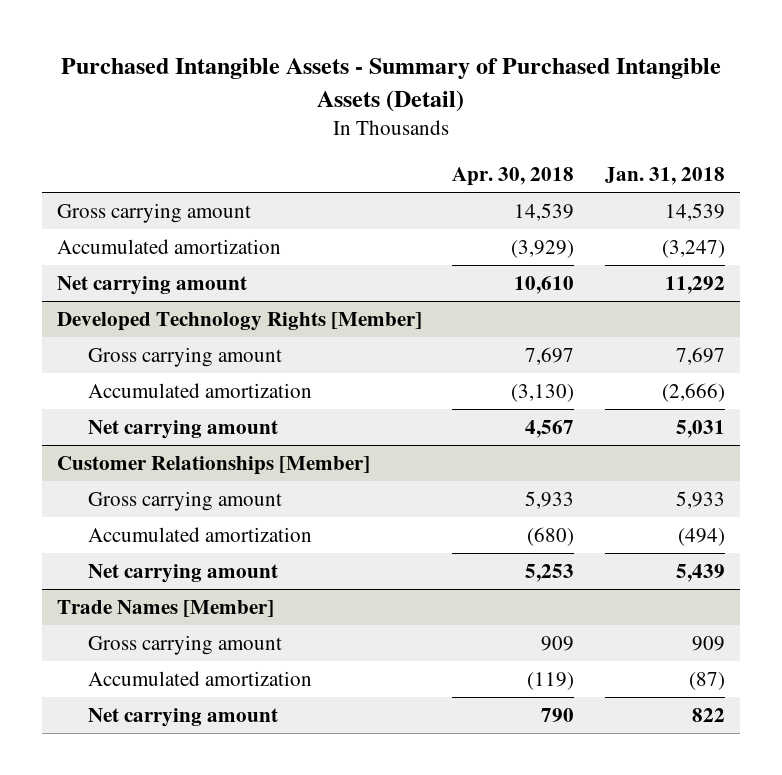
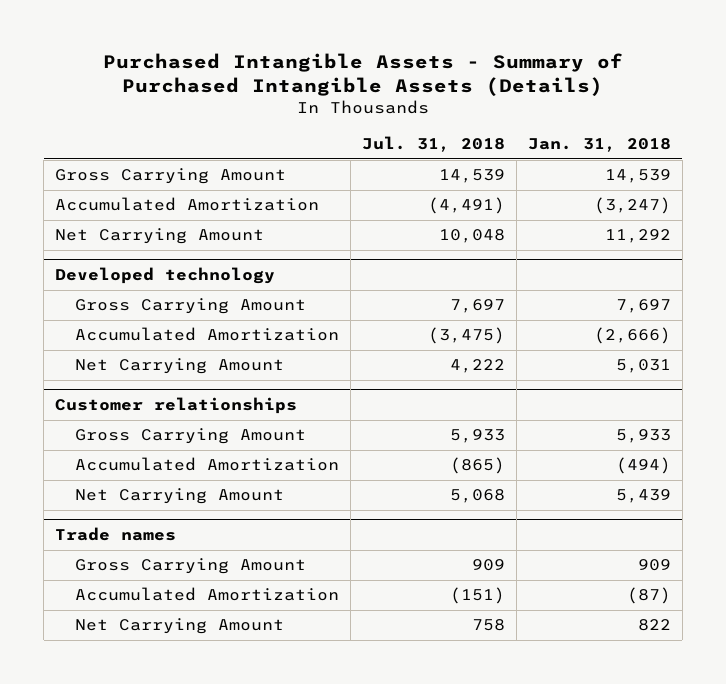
- Purchased Intangible Assets - Summary of Purchased Intangible Assets (Detail)
+ Purchased Intangible Assets - Summary of Purchased Intangible Assets (Details)
- | Apr. 30, 2018 | Jan. 31, 2018
+ | Jul. 31, 2018 | Jan. 31, 2018
- Gross carrying amount | 14,539 | 14,539
- Accumulated amortization | (3,929) | (3,247)
- Net carrying amount | 10,610 | 11,292
- Developed Technology Rights [Member]
- Gross carrying amount | 7,697 | 7,697
- Accumulated amortization | (3,130) | (2,666)
- Net carrying amount | 4,567 | 5,031
- Customer Relationships [Member]
- Gross carrying amount | 5,933 | 5,933
- Accumulated amortization | (680) | (494)
- Net carrying amount | 5,253 | 5,439
- Trade Names [Member]
- Gross carrying amount | 909 | 909
- Accumulated amortization | (119) | (87)
- Net carrying amount | 790 | 822
+ Gross Carrying Amount | 14,539 | 14,539
+ Accumulated Amortization | (4,491) | (3,247)
+ Net Carrying Amount | 10,048 | 11,292
+ Developed technology
+ Gross Carrying Amount | 7,697 | 7,697
+ Accumulated Amortization | (3,475) | (2,666)
+ Net Carrying Amount | 4,222 | 5,031
+ Customer relationships
+ Gross Carrying Amount | 5,933 | 5,933
+ Accumulated Amortization | (865) | (494)
+ Net Carrying Amount | 5,068 | 5,439
+ Trade names
+ Gross Carrying Amount | 909 | 909
+ Accumulated Amortization | (151) | (87)
+ Net Carrying Amount | 758 | 822

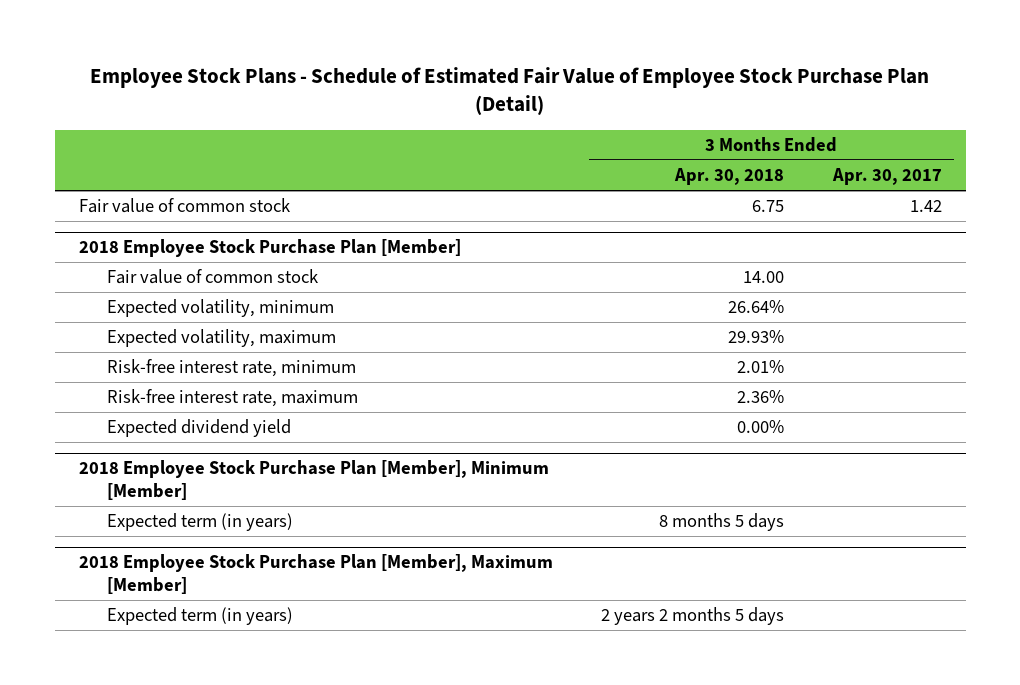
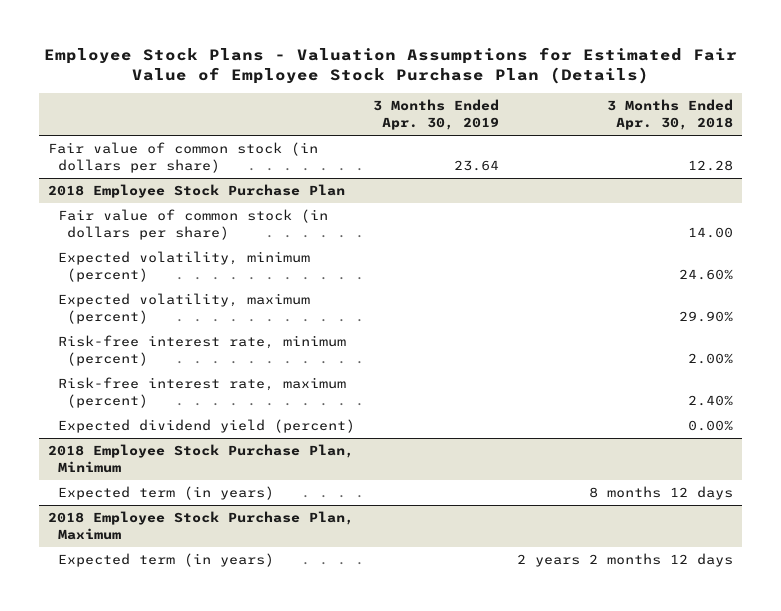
- Employee Stock Plans - Schedule of Estimated Fair Value of Employee Stock Purchase Plan (Detail)
+ Employee Stock Plans - Valuation Assumptions for Estimated Fair Value of Employee Stock Purchase Plan (Details)
- | 3 Months Ended Apr. 30, 2018 | 3 Months Ended Apr. 30, 2017
+ | 3 Months Ended Apr. 30, 2019 | 3 Months Ended Apr. 30, 2018
- Fair value of common stock | 6.75 | 1.42
- 2018 Employee Stock Purchase Plan [Member]
- Fair value of common stock | 14.00 |
- Expected volatility, minimum | 26.64% |
- Expected volatility, maximum | 29.93% |
- Risk-free interest rate, minimum | 2.01% |
- Risk-free interest rate, maximum | 2.36% |
- Expected dividend yield | 0.00% |
- 2018 Employee Stock Purchase Plan [Member], Minimum [Member]
- Expected term (in years) | 8 months 5 days |
- 2018 Employee Stock Purchase Plan [Member], Maximum [Member]
- Expected term (in years) | 2 years 2 months 5 days |
+ Fair value of common stock (in dollars per share) | 23.64 | 12.28
+ 2018 Employee Stock Purchase Plan
+ Fair value of common stock (in dollars per share) | | 14.00
+ Expected volatility, minimum (percent) | | 24.60%
+ Expected volatility, maximum (percent) | | 29.90%
+ Risk-free interest rate, minimum (percent) | | 2.00%
+ Risk-free interest rate, maximum (percent) | | 2.40%
+ Expected dividend yield (percent) | | 0.00%
+ 2018 Employee Stock Purchase Plan, Minimum
+ Expected term (in years) | | 8 months 12 days
+ 2018 Employee Stock Purchase Plan, Maximum
+ Expected term (in years) | | 2 years 2 months 12 days

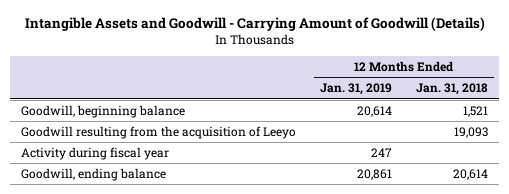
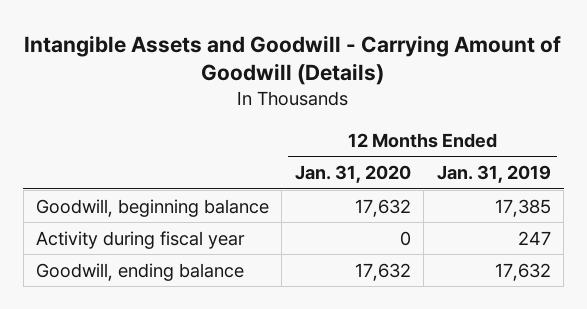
- | 12 Months Ended Jan. 31, 2019 | 12 Months Ended Jan. 31, 2018
+ | 12 Months Ended Jan. 31, 2020 | 12 Months Ended Jan. 31, 2019
- Goodwill, beginning balance | 20,614 | 1,521
- Goodwill resulting from the acquisition of Leeyo | | 19,093
+ Goodwill, beginning balance | 17,632 | 17,385
- Goodwill, ending balance | 20,861 | 20,614
+ Goodwill, ending balance | 17,632 | 17,632

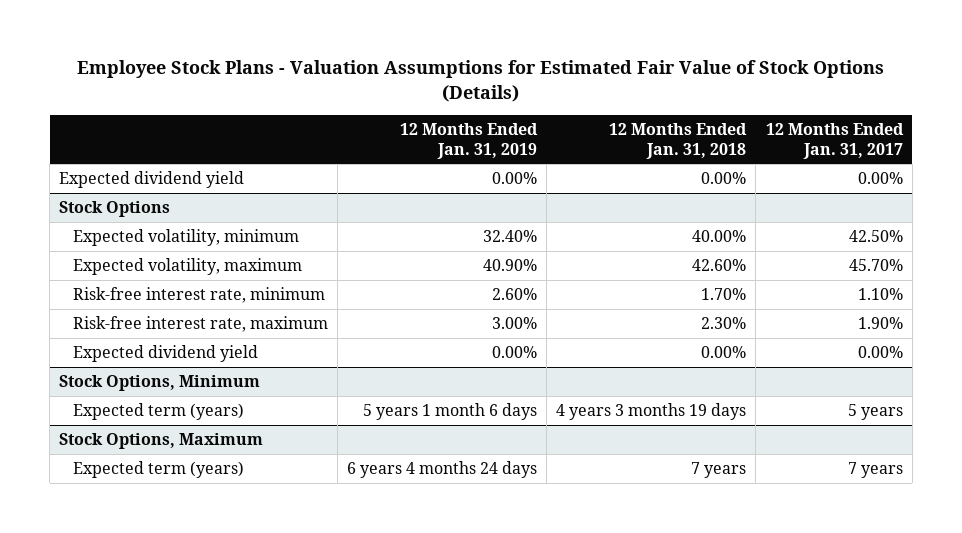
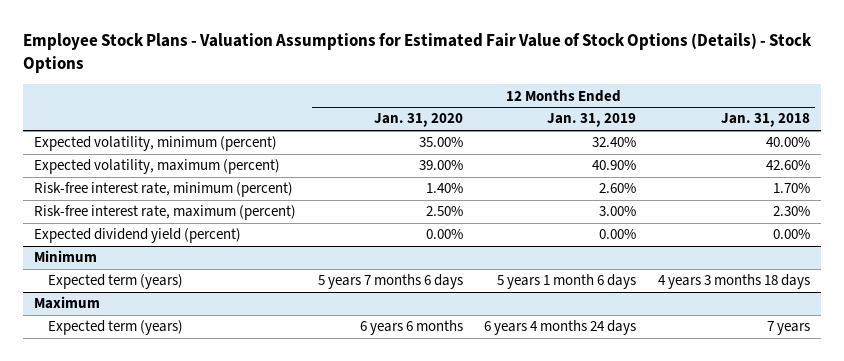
- Employee Stock Plans - Valuation Assumptions for Estimated Fair Value of Stock Options (Details)
+ Employee Stock Plans - Valuation Assumptions for Estimated Fair Value of Stock Options (Details) - Stock Options
- | 12 Months Ended Jan. 31, 2019 | 12 Months Ended Jan. 31, 2018 | 12 Months Ended Jan. 31, 2017
+ | 12 Months Ended Jan. 31, 2020 | 12 Months Ended Jan. 31, 2019 | 12 Months Ended Jan. 31, 2018
- Expected dividend yield | 0.00% | 0.00% | 0.00%
- Stock Options
- Expected volatility, minimum | 32.40% | 40.00% | 42.50%
- Expected volatility, maximum | 40.90% | 42.60% | 45.70%
- Risk-free interest rate, minimum | 2.60% | 1.70% | 1.10%
- Risk-free interest rate, maximum | 3.00% | 2.30% | 1.90%
- Expected dividend yield | 0.00% | 0.00% | 0.00%
- Stock Options, Minimum
- Expected term (years) | 5 years 1 month 6 days | 4 years 3 months 19 days | 5 years
- Stock Options, Maximum
+ Expected volatility, minimum (percent) | 35.00% | 32.40% | 40.00%
+ Expected volatility, maximum (percent) | 39.00% | 40.90% | 42.60%
+ Risk-free interest rate, minimum (percent) | 1.40% | 2.60% | 1.70%
+ Risk-free interest rate, maximum (percent) | 2.50% | 3.00% | 2.30%
+ Expected dividend yield (percent) | 0.00% | 0.00% | 0.00%
+ Minimum
+ Expected term (years) | 5 years 7 months 6 days | 5 years 1 month 6 days | 4 years 3 months 18 days
+ Maximum

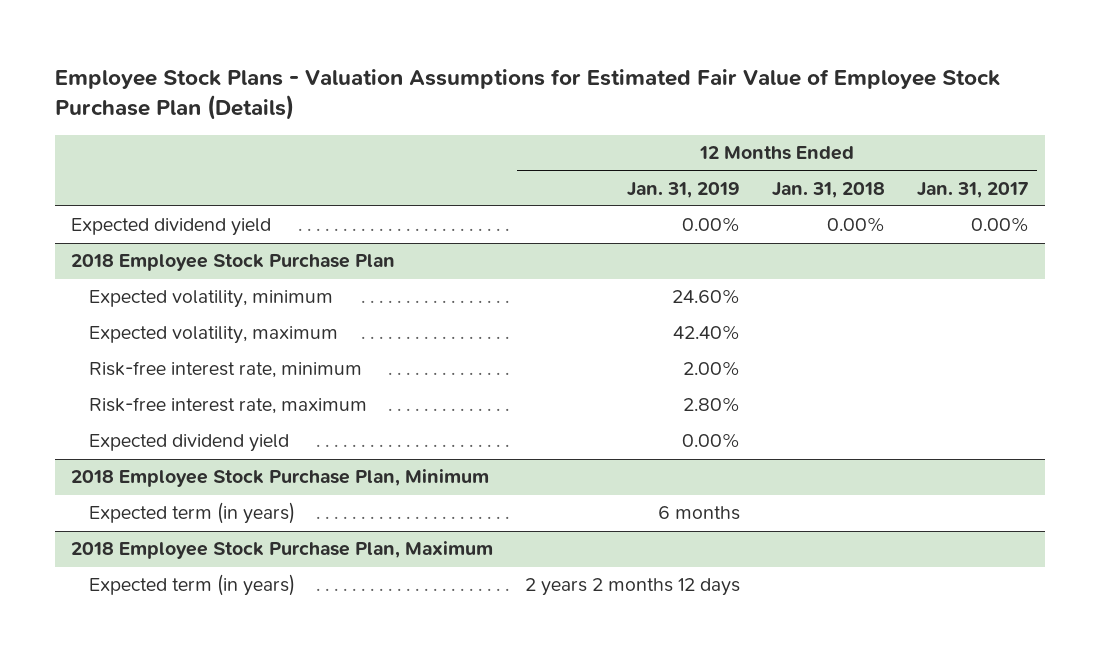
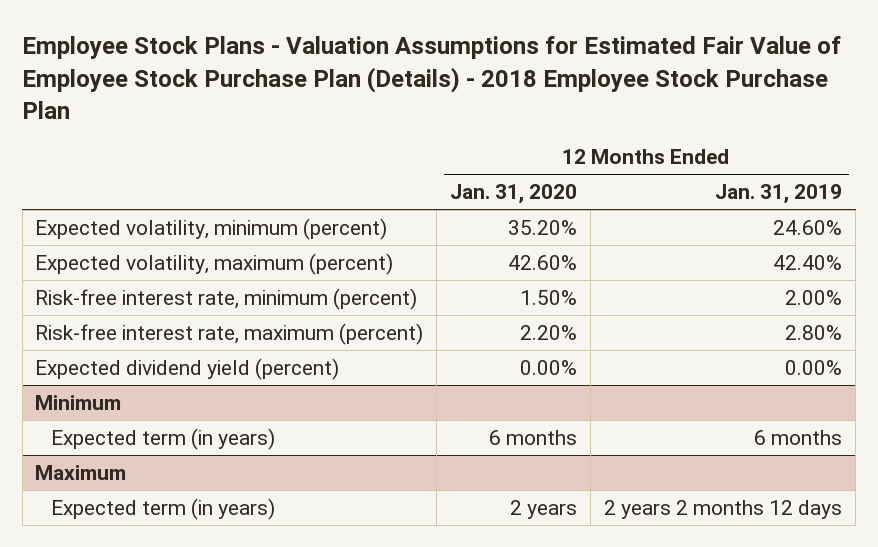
- Employee Stock Plans - Valuation Assumptions for Estimated Fair Value of Employee Stock Purchase Plan (Details)
+ Employee Stock Plans - Valuation Assumptions for Estimated Fair Value of Employee Stock Purchase Plan (Details) - 2018 Employee Stock Purchase Plan
- | 12 Months Ended Jan. 31, 2019 | 12 Months Ended Jan. 31, 2018 | 12 Months Ended Jan. 31, 2017
+ | 12 Months Ended Jan. 31, 2020 | 12 Months Ended Jan. 31, 2019
- Expected dividend yield | 0.00% | 0.00% | 0.00%
- 2018 Employee Stock Purchase Plan
- Expected volatility, minimum | 24.60% | |
- Expected volatility, maximum | 42.40% | |
- Risk-free interest rate, minimum | 2.00% | |
- Risk-free interest rate, maximum | 2.80% | |
- Expected dividend yield | 0.00% | |
- 2018 Employee Stock Purchase Plan, Minimum
+ Expected volatility, minimum (percent) | 35.20% | 24.60%
+ Expected volatility, maximum (percent) | 42.60% | 42.40%
+ Risk-free interest rate, minimum (percent) | 1.50% | 2.00%
+ Risk-free interest rate, maximum (percent) | 2.20% | 2.80%
+ Expected dividend yield (percent) | 0.00% | 0.00%
+ Minimum
- 2018 Employee Stock Purchase Plan, Maximum
+ Maximum

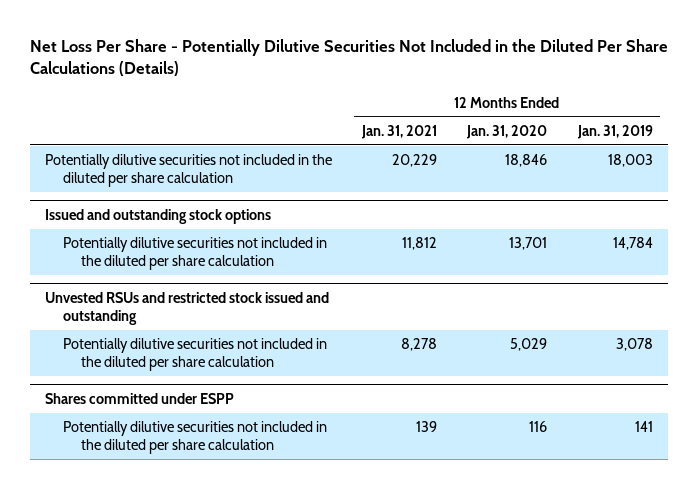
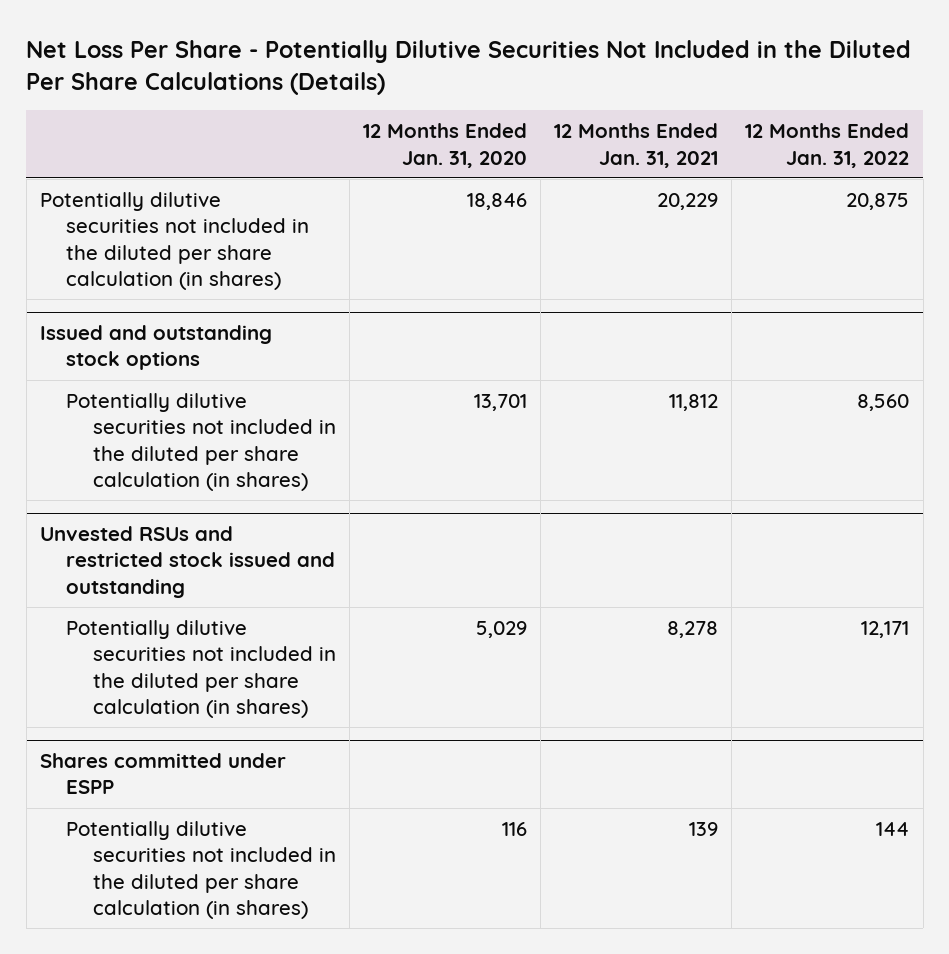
- | 12 Months Ended Jan. 31, 2021 | 12 Months Ended Jan. 31, 2020 | 12 Months Ended Jan. 31, 2019
+ | 12 Months Ended Jan. 31, 2020 | 12 Months Ended Jan. 31, 2021 | 12 Months Ended Jan. 31, 2022
- Potentially dilutive securities not included in the diluted per share calculation | 20,229 | 18,846 | 18,003
+ Potentially dilutive securities not included in the diluted per share calculation (in shares) | 18,846 | 20,229 | 20,875
@ Issued and outstanding stock options
- Potentially dilutive securities not included in the diluted per share calculation | 11,812 | 13,701 | 14,784
+ Potentially dilutive securities not included in the diluted per share calculation (in shares) | 13,701 | 11,812 | 8,560
@ Unvested RSUs and restricted stock issued and outstanding
- Potentially dilutive securities not included in the diluted per share calculation | 8,278 | 5,029 | 3,078
+ Potentially dilutive securities not included in the diluted per share calculation (in shares) | 5,029 | 8,278 | 12,171
@ Shares committed under ESPP
- Potentially dilutive securities not included in the diluted per share calculation | 139 | 116 | 141
+ Potentially dilutive securities not included in the diluted per share calculation (in shares) | 116 | 139 | 144

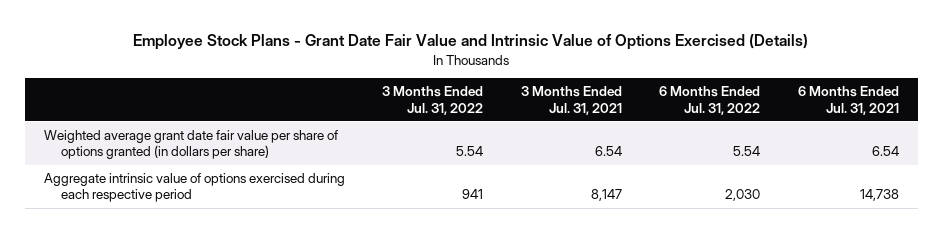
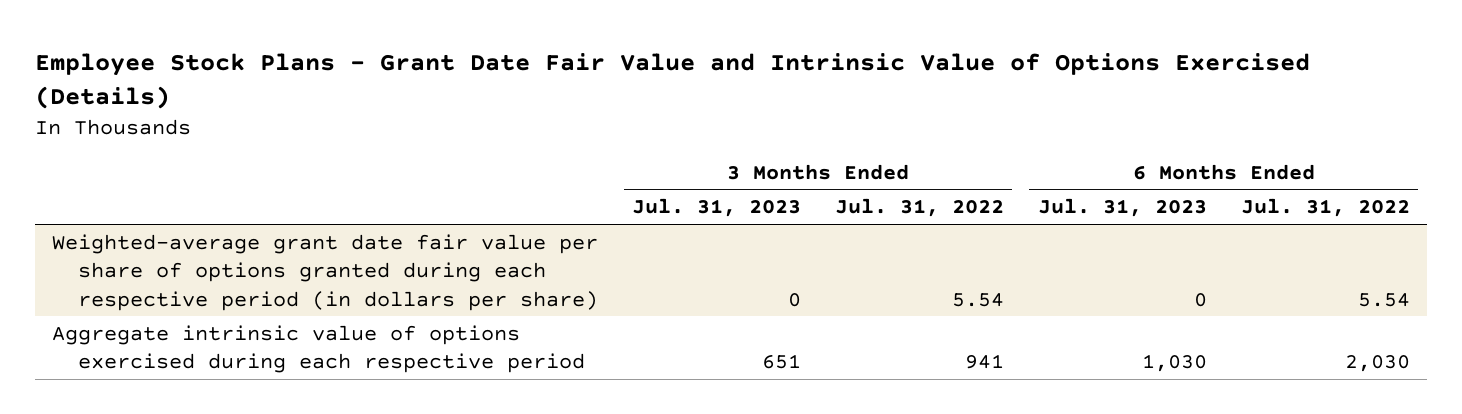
- | 3 Months Ended Jul. 31, 2022 | 3 Months Ended Jul. 31, 2021 | 6 Months Ended Jul. 31, 2022 | 6 Months Ended Jul. 31, 2021
+ | 3 Months Ended Jul. 31, 2023 | 3 Months Ended Jul. 31, 2022 | 6 Months Ended Jul. 31, 2023 | 6 Months Ended Jul. 31, 2022
- Weighted average grant date fair value per share of options granted (in dollars per share) | 5.54 | 6.54 | 5.54 | 6.54
+ Weighted-average grant date fair value per share of options granted during each respective period (in dollars per share) | 0 | 5.54 | 0 | 5.54

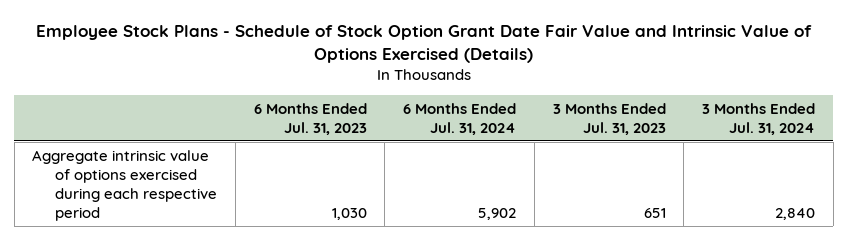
- Employee Stock Plans - Grant Date Fair Value and Intrinsic Value of Options Exercised (Details)
+ Employee Stock Plans - Schedule of Stock Option Grant Date Fair Value and Intrinsic Value of Options Exercised (Details)
- | 3 Months Ended Jul. 31, 2023 | 3 Months Ended Jul. 31, 2022 | 6 Months Ended Jul. 31, 2023 | 6 Months Ended Jul. 31, 2022
+ | 6 Months Ended Jul. 31, 2023 | 6 Months Ended Jul. 31, 2024 | 3 Months Ended Jul. 31, 2023 | 3 Months Ended Jul. 31, 2024
- Weighted-average grant date fair value per share of options granted during each respective period (in dollars per share) | 0 | 5.54 | 0 | 5.54

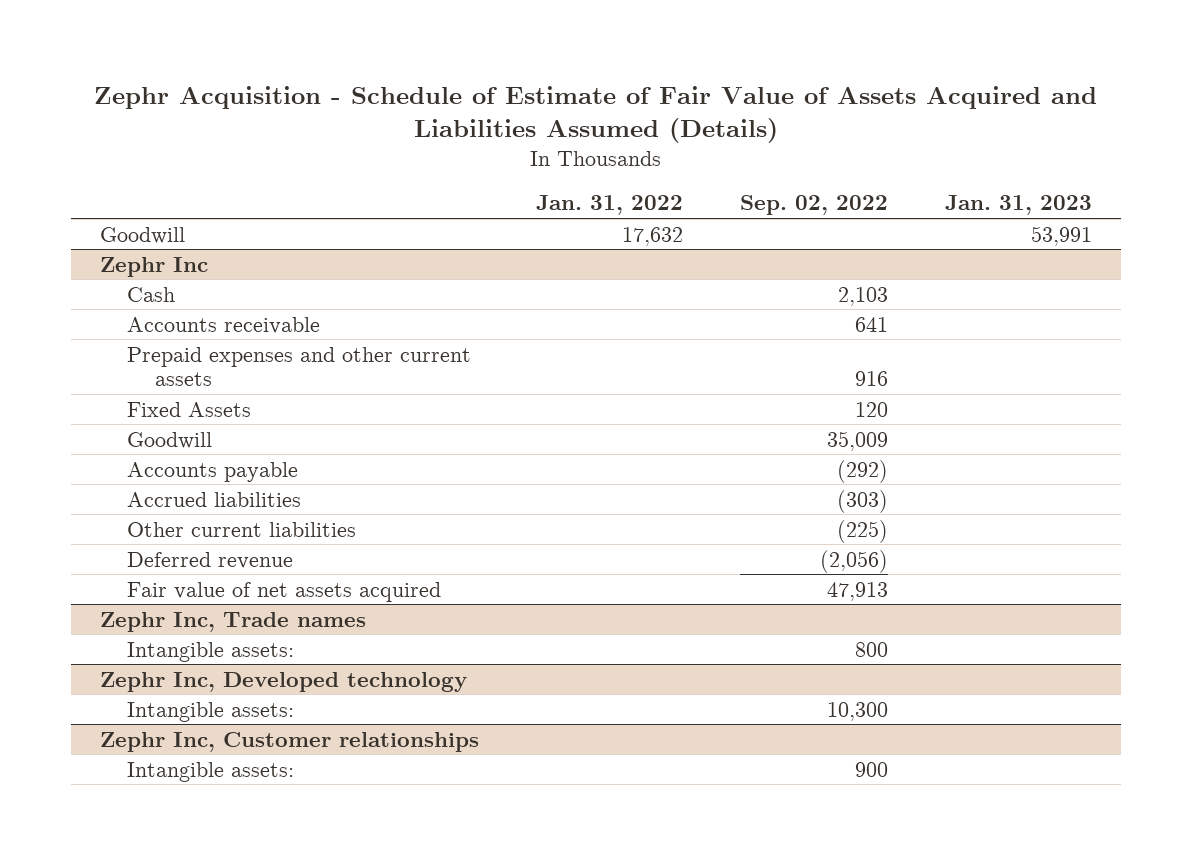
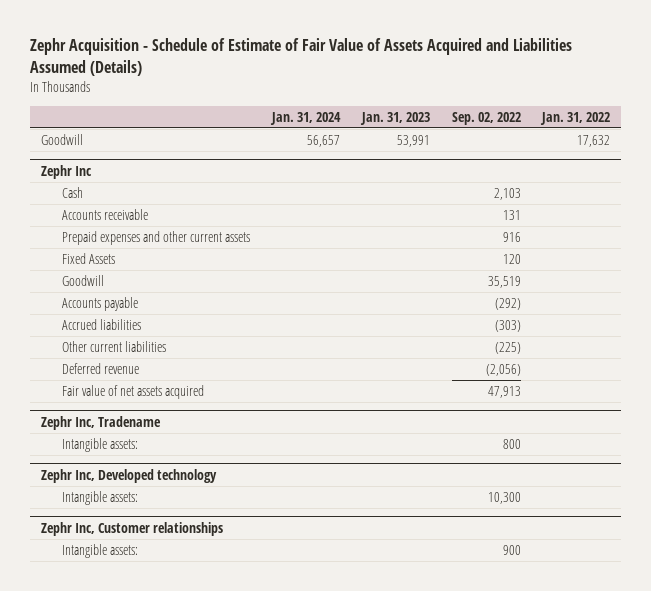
- | Jan. 31, 2022 | Sep. 02, 2022 | Jan. 31, 2023
+ | Jan. 31, 2024 | Jan. 31, 2023 | Sep. 02, 2022 | Jan. 31, 2022
@ Zephr Inc
- Accounts receivable | | 641 |
+ Accounts receivable | | | 131 |
- Goodwill | | 35,009 |
+ Goodwill | | | 35,519 |
- Zephr Inc, Trade names
+ Zephr Inc, Tradename

